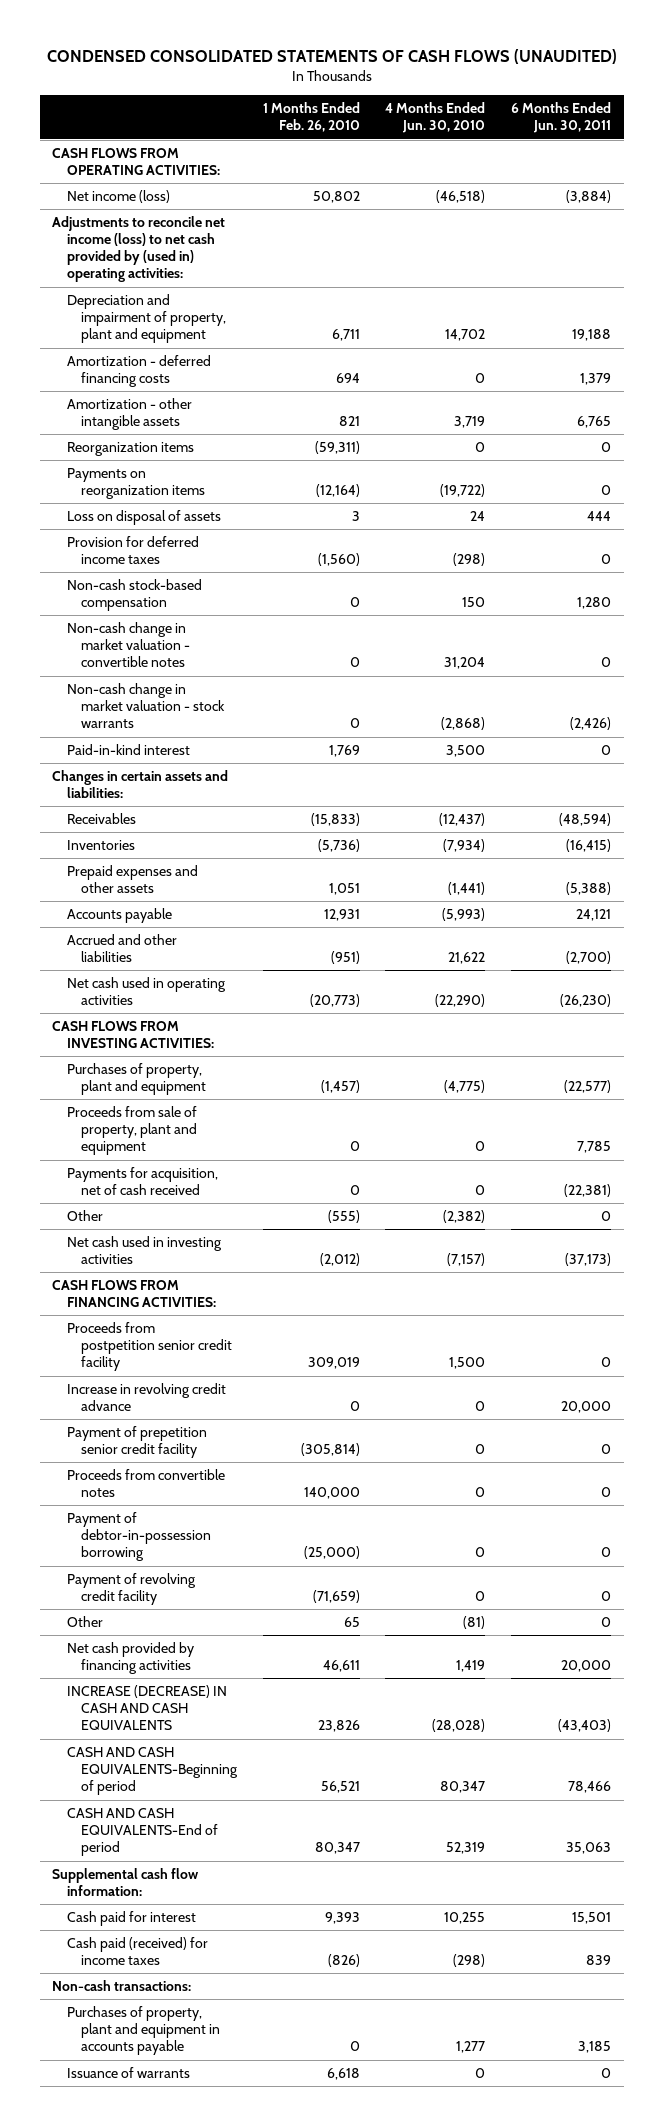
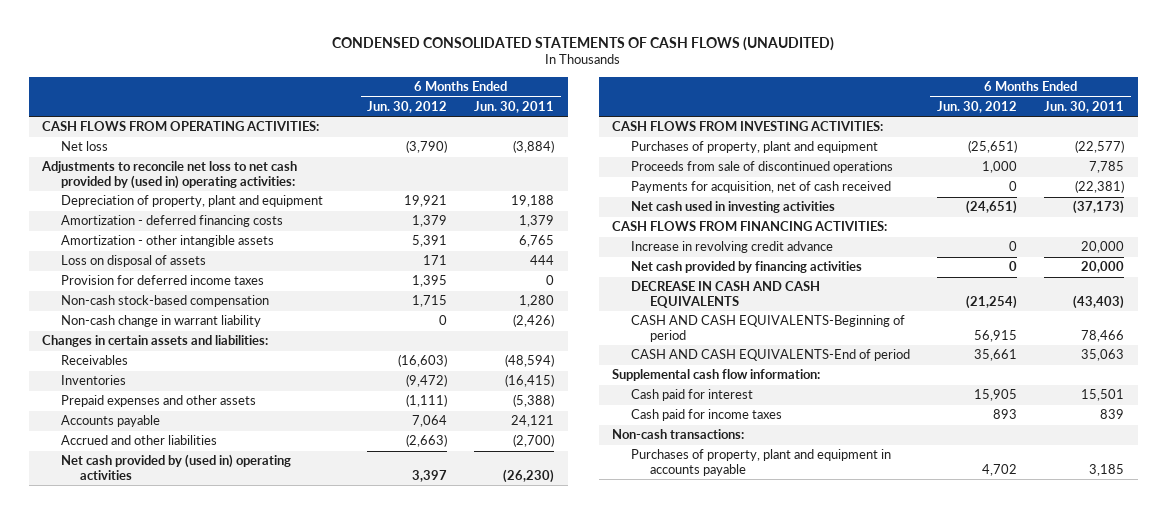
- | 1 Months Ended Feb. 26, 2010 | 4 Months Ended Jun. 30, 2010 | 6 Months Ended Jun. 30, 2011
+ | 6 Months Ended Jun. 30, 2012 | 6 Months Ended Jun. 30, 2011
- Net income (loss) | 50,802 | (46,518) | (3,884)
- Adjustments to reconcile net income (loss) to net cash provided by (used in) operating activities:
- Depreciation and impairment of property, plant and equipment | 6,711 | 14,702 | 19,188
+ Net loss | (3,790) | (3,884)
+ Adjustments to reconcile net loss to net cash provided by (used in) operating activities:
+ Depreciation of property, plant and equipment | 19,921 | 19,188
- Reorganization items | (59,311) | 0 | 0
- Payments on reorganization items | (12,164) | (19,722) | 0
- Non-cash change in market valuation - convertible notes | 0 | 31,204 | 0
- Non-cash change in market valuation - stock warrants | 0 | (2,868) | (2,426)
- Paid-in-kind interest | 1,769 | 3,500 | 0
+ Non-cash change in warrant liability | 0 | (2,426)
- Net cash used in operating activities | (20,773) | (22,290) | (26,230)
+ Net cash provided by (used in) operating activities | 3,397 | (26,230)
- Proceeds from sale of property, plant and equipment | 0 | 0 | 7,785
+ Proceeds from sale of discontinued operations | 1,000 | 7,785
- Other | (555) | (2,382) | 0
- Proceeds from postpetition senior credit facility | 309,019 | 1,500 | 0
- Payment of prepetition senior credit facility | (305,814) | 0 | 0
- Proceeds from convertible notes | 140,000 | 0 | 0
- Payment of debtor-in-possession borrowing | (25,000) | 0 | 0
- Payment of revolving credit facility | (71,659) | 0 | 0
- Other | 65 | (81) | 0
- INCREASE (DECREASE) IN CASH AND CASH EQUIVALENTS | 23,826 | (28,028) | (43,403)
+ DECREASE IN CASH AND CASH EQUIVALENTS | (21,254) | (43,403)
- Cash paid (received) for income taxes | (826) | (298) | 839
+ Cash paid for income taxes | 893 | 839
- Issuance of warrants | 6,618 | 0 | 0

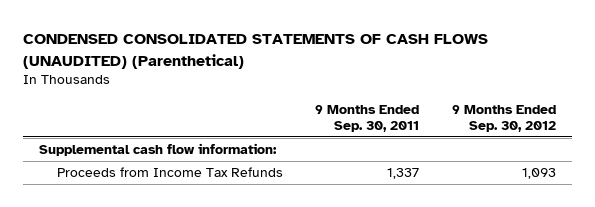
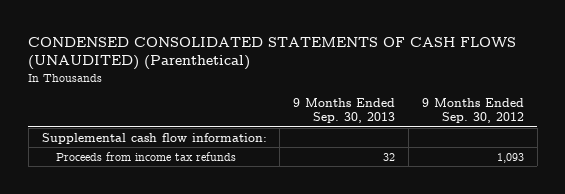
- | 9 Months Ended Sep. 30, 2011 | 9 Months Ended Sep. 30, 2012
+ | 9 Months Ended Sep. 30, 2013 | 9 Months Ended Sep. 30, 2012
- Proceeds from Income Tax Refunds | 1,337 | 1,093
+ Proceeds from income tax refunds | 32 | 1,093

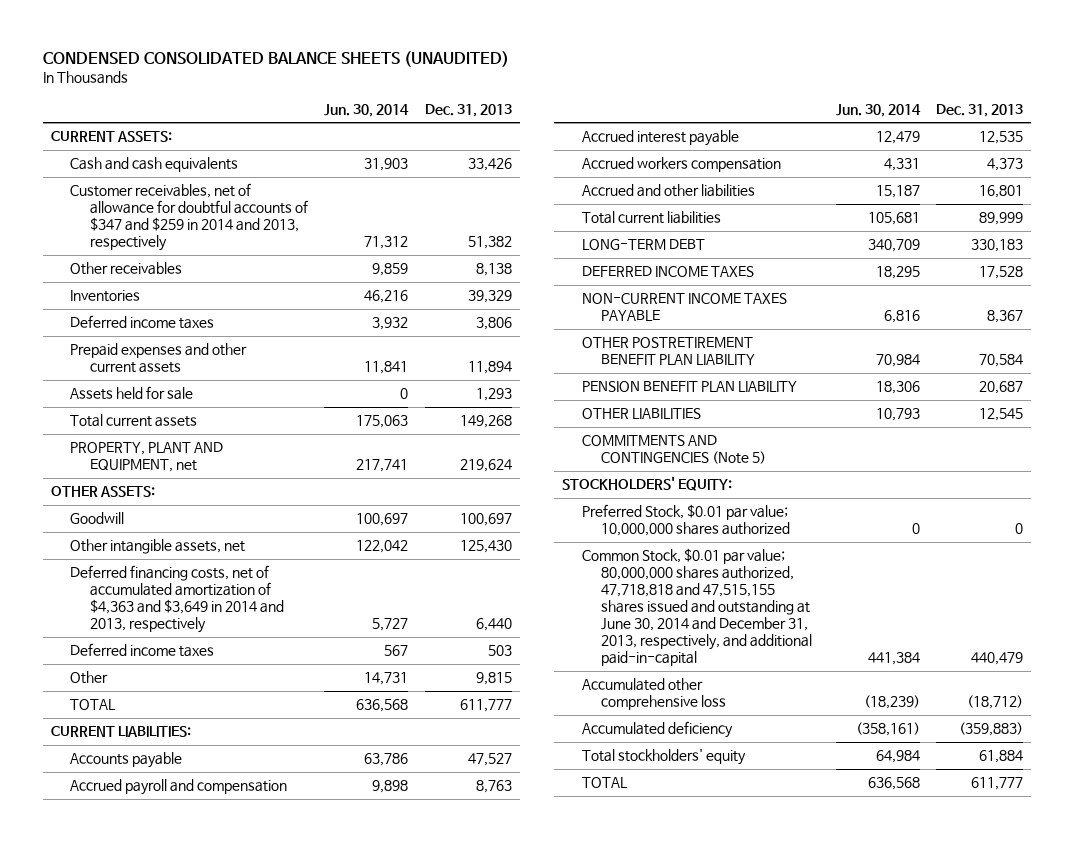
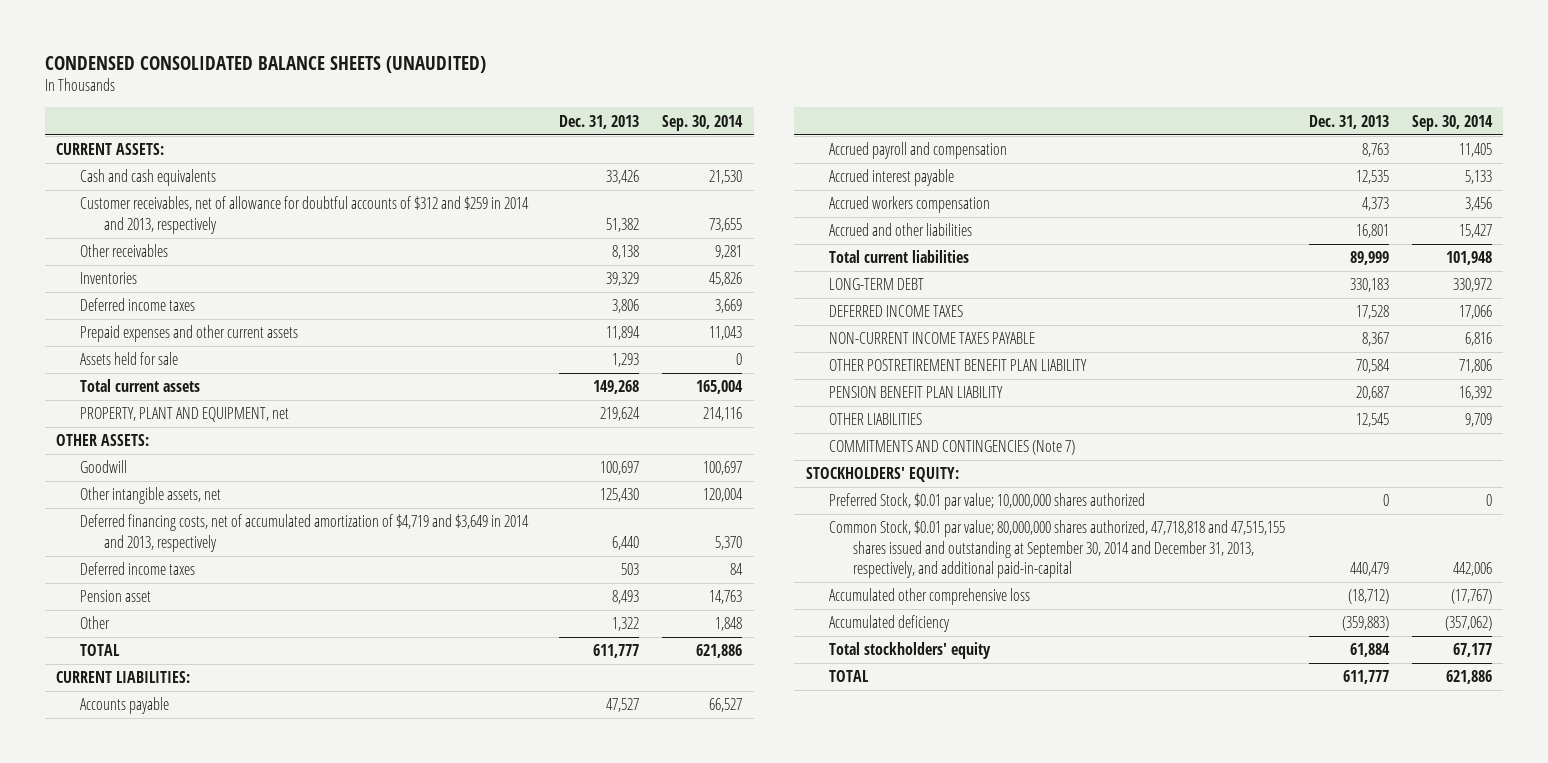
- | Jun. 30, 2014 | Dec. 31, 2013
+ | Dec. 31, 2013 | Sep. 30, 2014
- Customer receivables, net of allowance for doubtful accounts of $347 and $259 in 2014 and 2013, respectively | 71,312 | 51,382
+ Customer receivables, net of allowance for doubtful accounts of $312 and $259 in 2014 and 2013, respectively | 51,382 | 73,655
- Deferred financing costs, net of accumulated amortization of $4,363 and $3,649 in 2014 and 2013, respectively | 5,727 | 6,440
+ Deferred financing costs, net of accumulated amortization of $4,719 and $3,649 in 2014 and 2013, respectively | 6,440 | 5,370
- Other | 14,731 | 9,815
+ Pension asset | 8,493 | 14,763
+ Other | 1,322 | 1,848
- COMMITMENTS AND CONTINGENCIES (Note 5)
+ COMMITMENTS AND CONTINGENCIES (Note 7)
- Common Stock, $0.01 par value; 80,000,000 shares authorized, 47,718,818 and 47,515,155 shares issued and outstanding at June 30, 2014 and December 31, 2013, respectively, and additional paid-in-capital | 441,384 | 440,479
+ Common Stock, $0.01 par value; 80,000,000 shares authorized, 47,718,818 and 47,515,155 shares issued and outstanding at September 30, 2014 and December 31, 2013, respectively, and additional paid-in-capital | 440,479 | 442,006

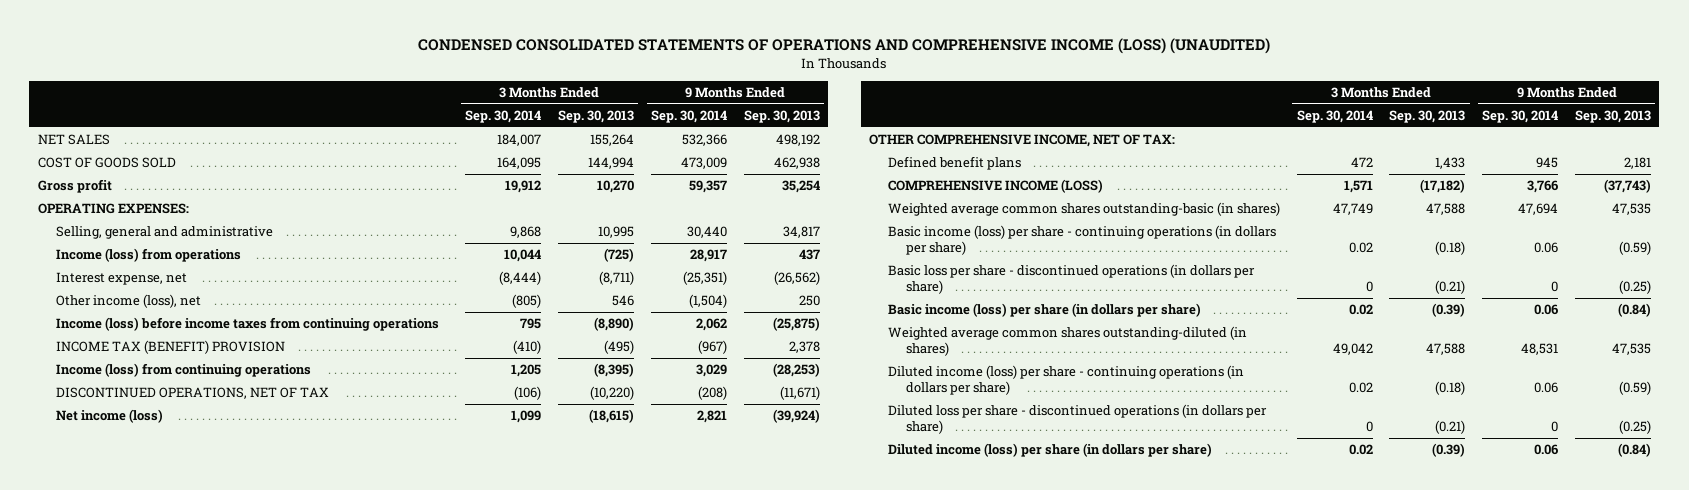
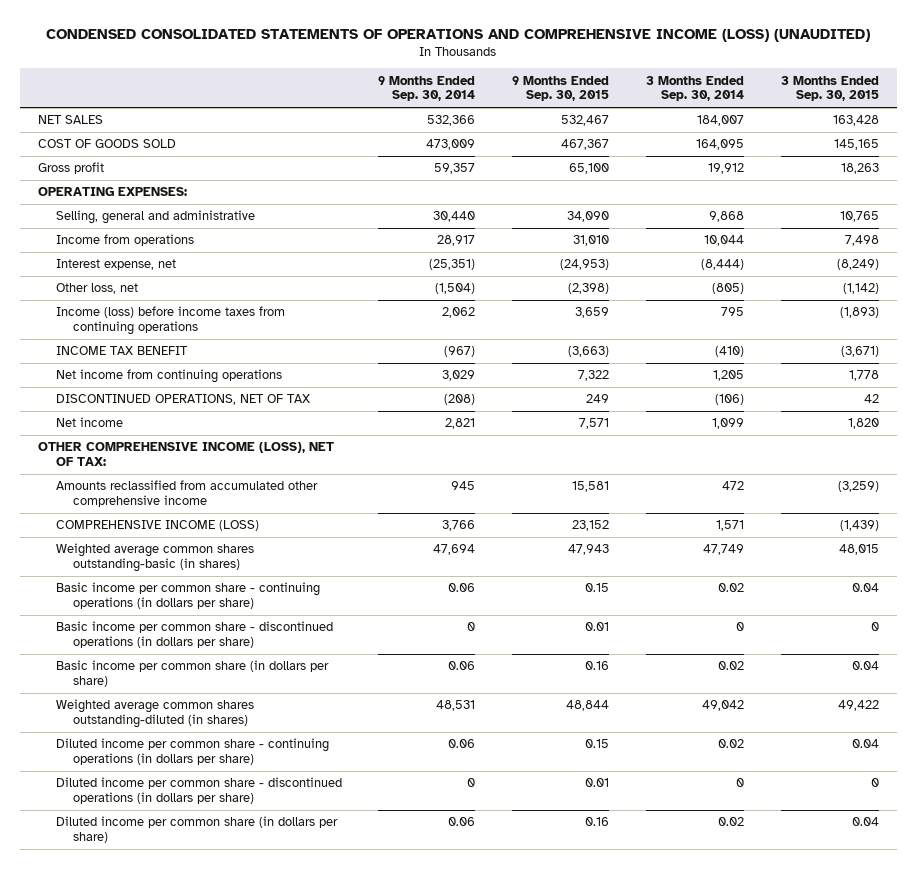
- | 3 Months Ended Sep. 30, 2014 | 3 Months Ended Sep. 30, 2013 | 9 Months Ended Sep. 30, 2014 | 9 Months Ended Sep. 30, 2013
+ | 9 Months Ended Sep. 30, 2014 | 9 Months Ended Sep. 30, 2015 | 3 Months Ended Sep. 30, 2014 | 3 Months Ended Sep. 30, 2015
- Income (loss) from operations | 10,044 | (725) | 28,917 | 437
+ Income from operations | 28,917 | 31,010 | 10,044 | 7,498
- Other income (loss), net | (805) | 546 | (1,504) | 250
+ Other loss, net | (1,504) | (2,398) | (805) | (1,142)
- INCOME TAX (BENEFIT) PROVISION | (410) | (495) | (967) | 2,378
- Income (loss) from continuing operations | 1,205 | (8,395) | 3,029 | (28,253)
+ INCOME TAX BENEFIT | (967) | (3,663) | (410) | (3,671)
+ Net income from continuing operations | 3,029 | 7,322 | 1,205 | 1,778
- Net income (loss) | 1,099 | (18,615) | 2,821 | (39,924)
- OTHER COMPREHENSIVE INCOME, NET OF TAX:
- Defined benefit plans | 472 | 1,433 | 945 | 2,181
+ Net income | 2,821 | 7,571 | 1,099 | 1,820
+ OTHER COMPREHENSIVE INCOME (LOSS), NET OF TAX:
+ Amounts reclassified from accumulated other comprehensive income | 945 | 15,581 | 472 | (3,259)
- Basic income (loss) per share - continuing operations (in dollars per share) | 0.02 | (0.18) | 0.06 | (0.59)
- Basic loss per share - discontinued operations (in dollars per share) | 0 | (0.21) | 0 | (0.25)
- Basic income (loss) per share (in dollars per share) | 0.02 | (0.39) | 0.06 | (0.84)
+ Basic income per common share - continuing operations (in dollars per share) | 0.06 | 0.15 | 0.02 | 0.04
+ Basic income per common share - discontinued operations (in dollars per share) | 0 | 0.01 | 0 | 0
+ Basic income per common share (in dollars per share) | 0.06 | 0.16 | 0.02 | 0.04
- Diluted income (loss) per share - continuing operations (in dollars per share) | 0.02 | (0.18) | 0.06 | (0.59)
- Diluted loss per share - discontinued operations (in dollars per share) | 0 | (0.21) | 0 | (0.25)
- Diluted income (loss) per share (in dollars per share) | 0.02 | (0.39) | 0.06 | (0.84)
+ Diluted income per common share - continuing operations (in dollars per share) | 0.06 | 0.15 | 0.02 | 0.04
+ Diluted income per common share - discontinued operations (in dollars per share) | 0 | 0.01 | 0 | 0
+ Diluted income per common share (in dollars per share) | 0.06 | 0.16 | 0.02 | 0.04

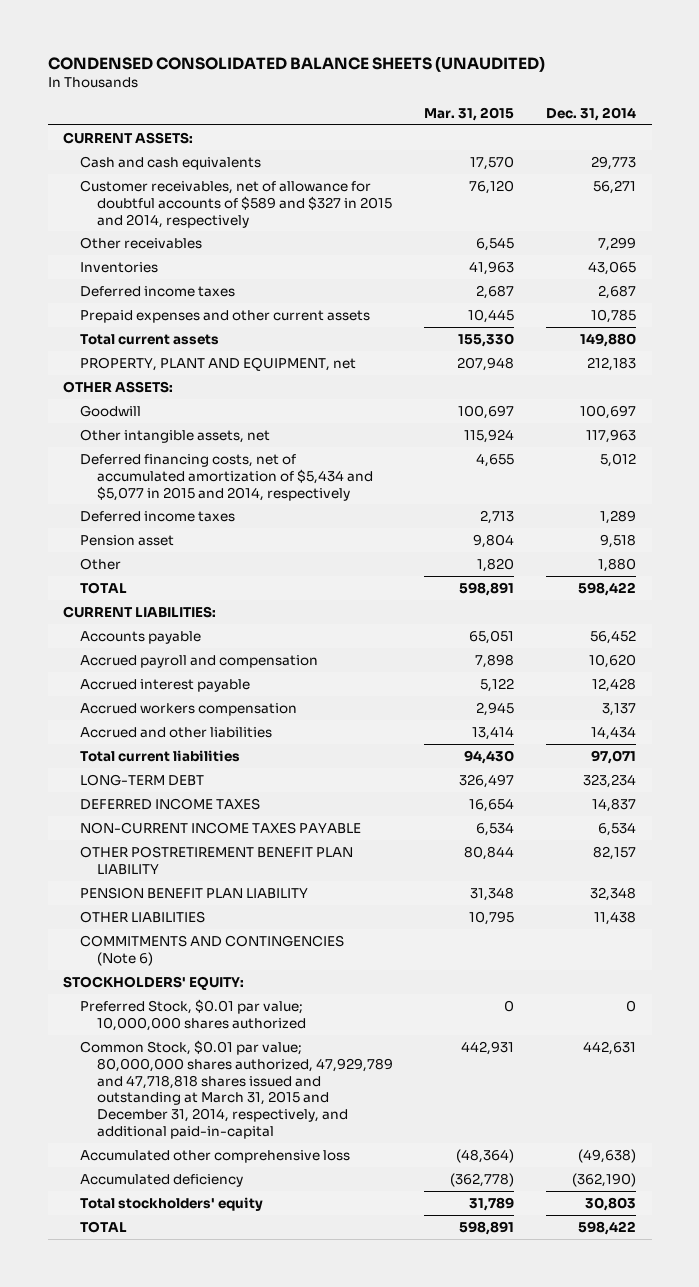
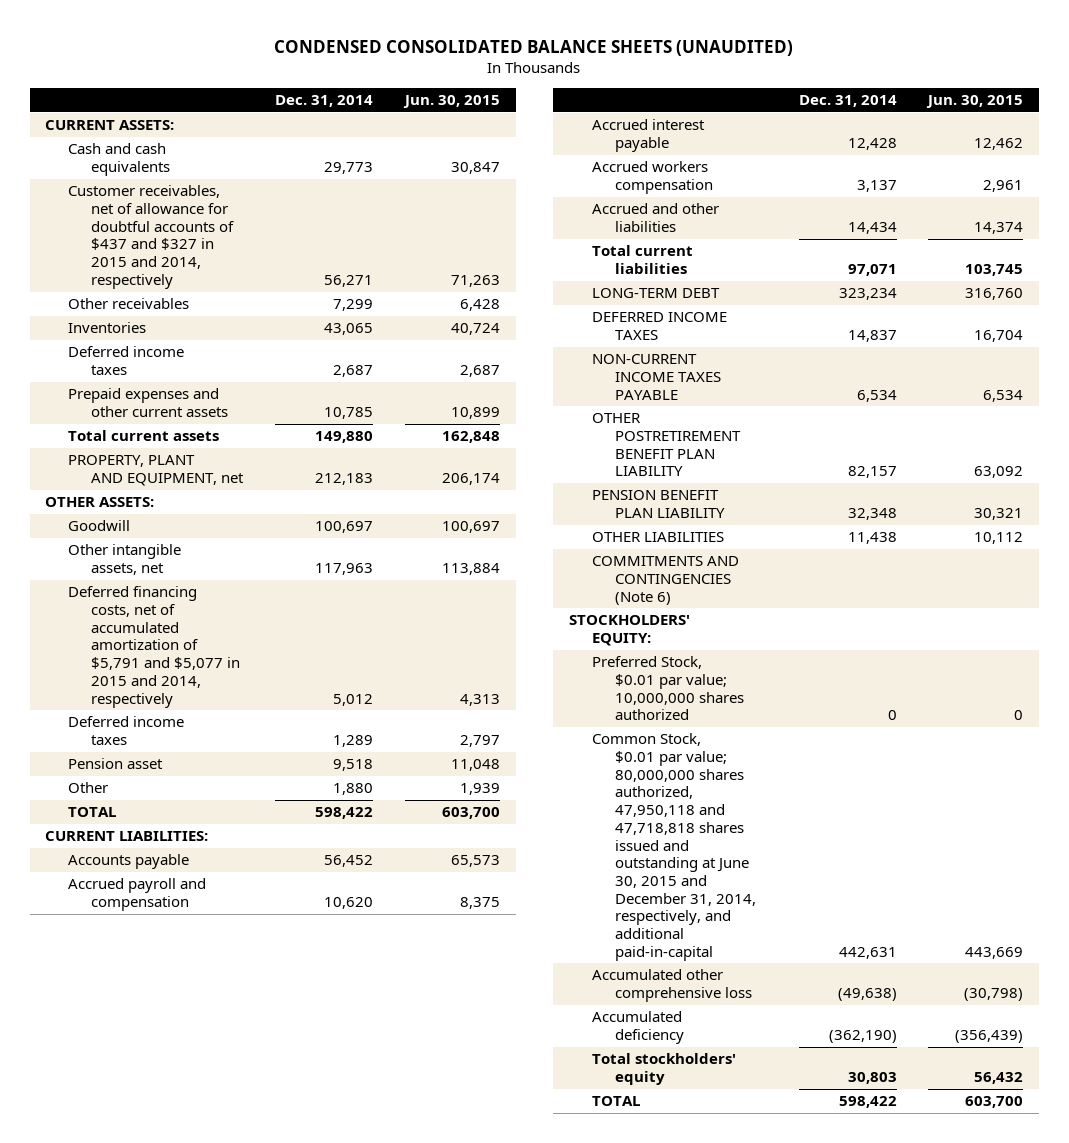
- | Mar. 31, 2015 | Dec. 31, 2014
+ | Dec. 31, 2014 | Jun. 30, 2015
- Customer receivables, net of allowance for doubtful accounts of $589 and $327 in 2015 and 2014, respectively | 76,120 | 56,271
+ Customer receivables, net of allowance for doubtful accounts of $437 and $327 in 2015 and 2014, respectively | 56,271 | 71,263
- Deferred financing costs, net of accumulated amortization of $5,434 and $5,077 in 2015 and 2014, respectively | 4,655 | 5,012
+ Deferred financing costs, net of accumulated amortization of $5,791 and $5,077 in 2015 and 2014, respectively | 5,012 | 4,313
- Common Stock, $0.01 par value; 80,000,000 shares authorized, 47,929,789 and 47,718,818 shares issued and outstanding at March 31, 2015 and December 31, 2014, respectively, and additional paid-in-capital | 442,931 | 442,631
+ Common Stock, $0.01 par value; 80,000,000 shares authorized, 47,950,118 and 47,718,818 shares issued and outstanding at June 30, 2015 and December 31, 2014, respectively, and additional paid-in-capital | 442,631 | 443,669

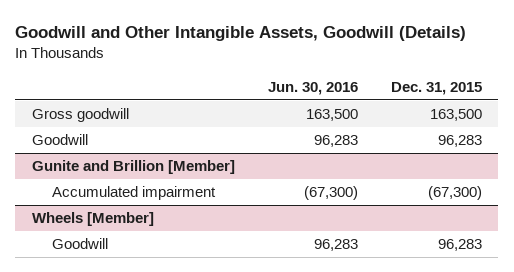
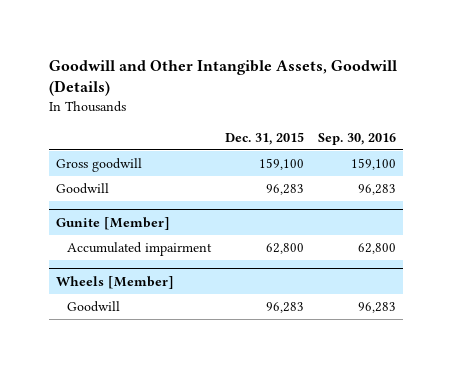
- | Jun. 30, 2016 | Dec. 31, 2015
+ | Dec. 31, 2015 | Sep. 30, 2016
- Gross goodwill | 163,500 | 163,500
+ Gross goodwill | 159,100 | 159,100
- Gunite and Brillion [Member]
- Accumulated impairment | (67,300) | (67,300)
+ Gunite [Member]
+ Accumulated impairment | 62,800 | 62,800

